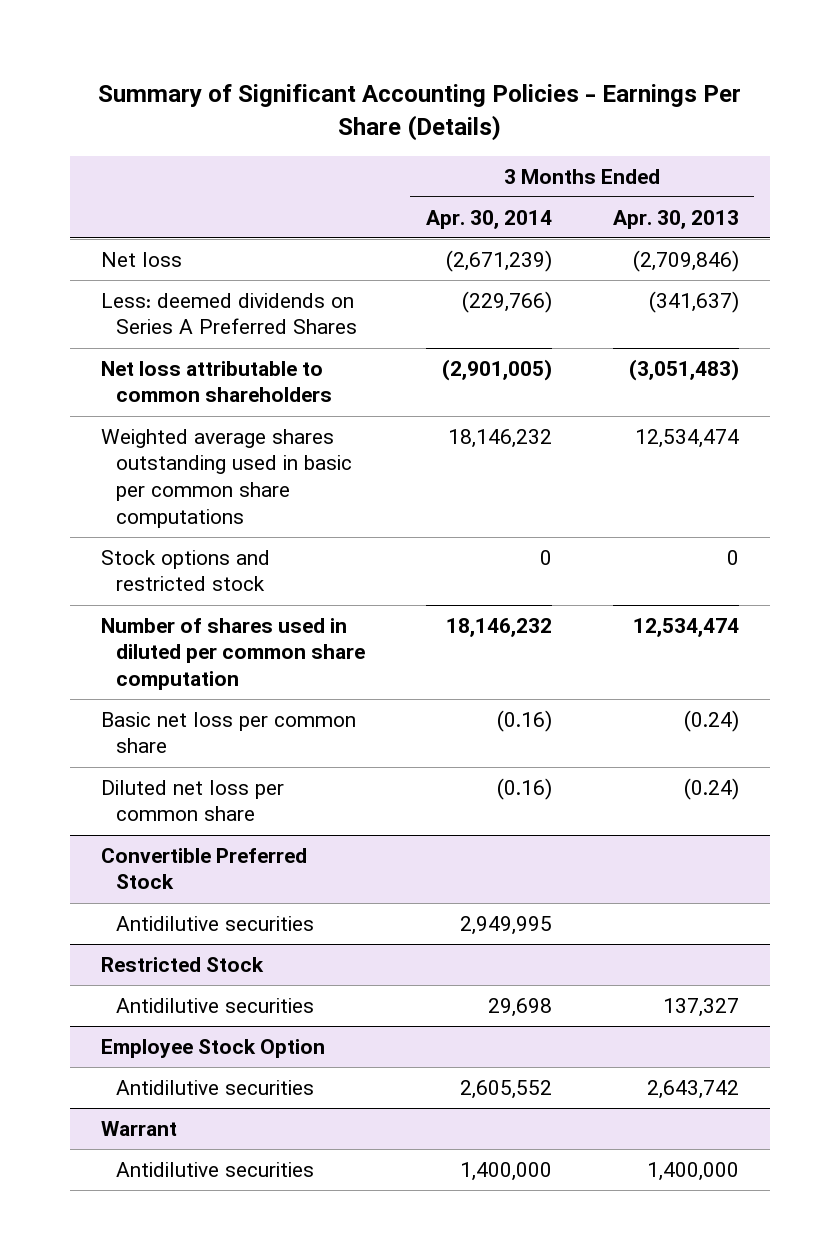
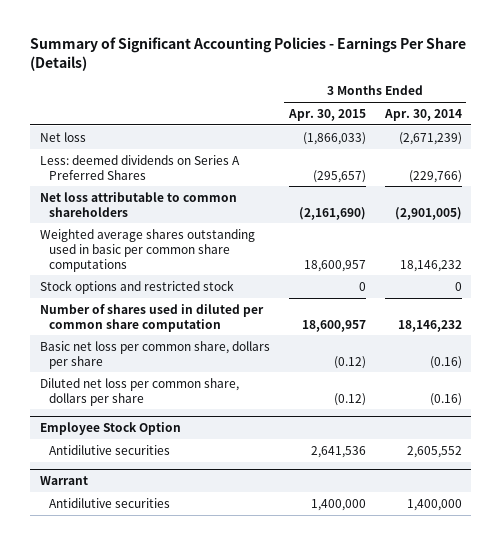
- | 3 Months Ended Apr. 30, 2014 | 3 Months Ended Apr. 30, 2013
+ | 3 Months Ended Apr. 30, 2015 | 3 Months Ended Apr. 30, 2014
- Basic net loss per common share | (0.16) | (0.24)
- Diluted net loss per common share | (0.16) | (0.24)
- Convertible Preferred Stock
- Antidilutive securities | 2,949,995 |
- Restricted Stock
- Antidilutive securities | 29,698 | 137,327
+ Basic net loss per common share, dollars per share | (0.12) | (0.16)
+ Diluted net loss per common share, dollars per share | (0.12) | (0.16)

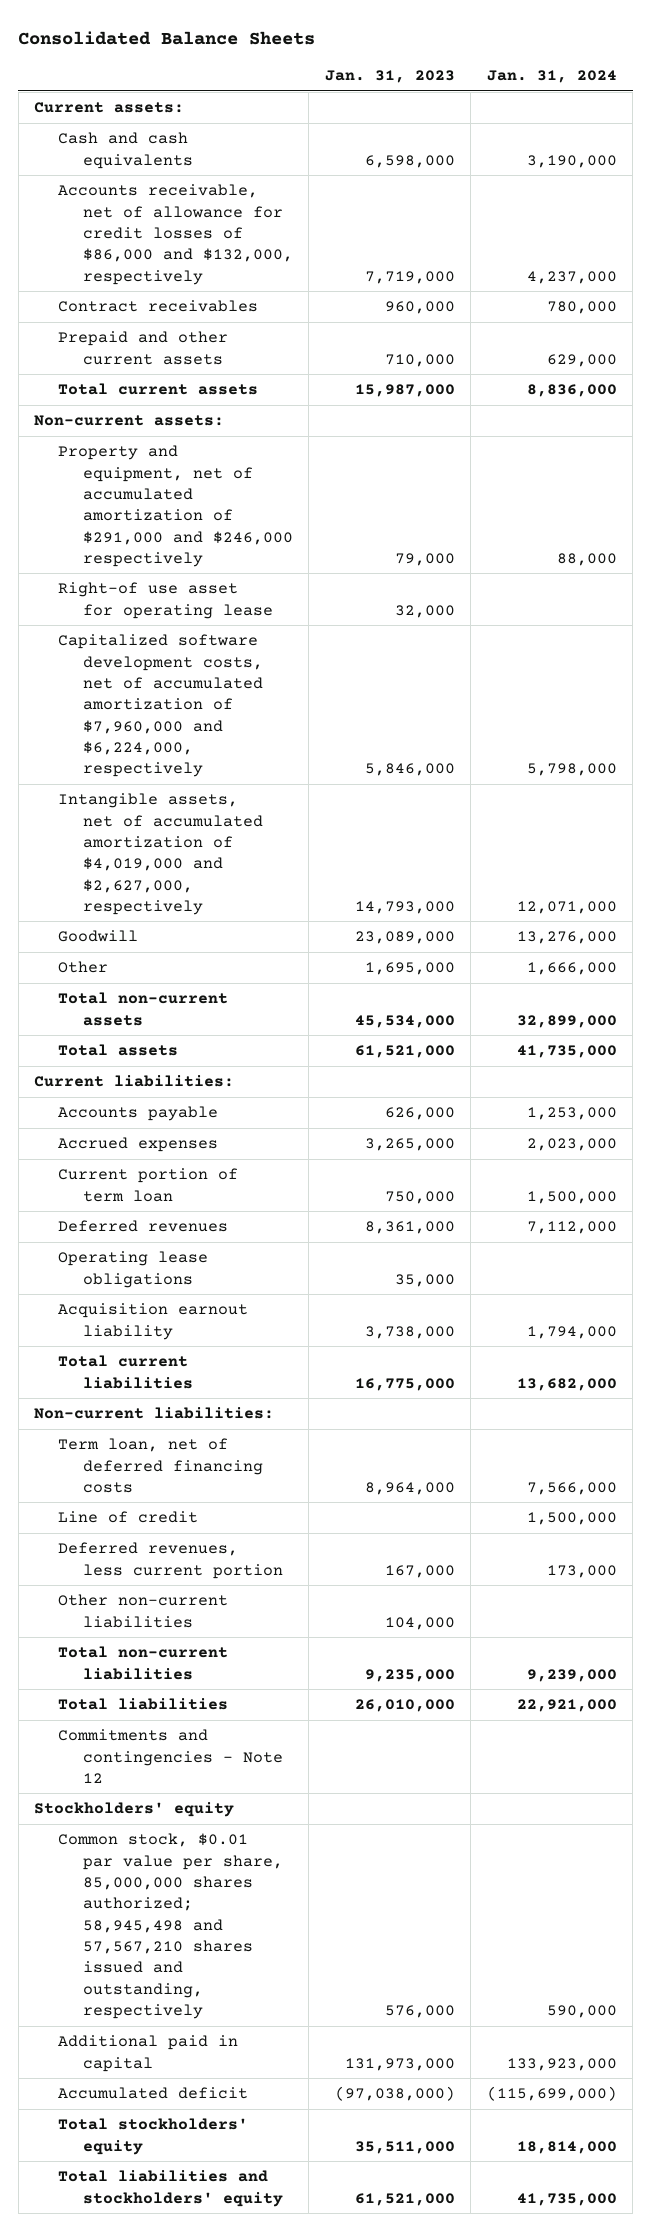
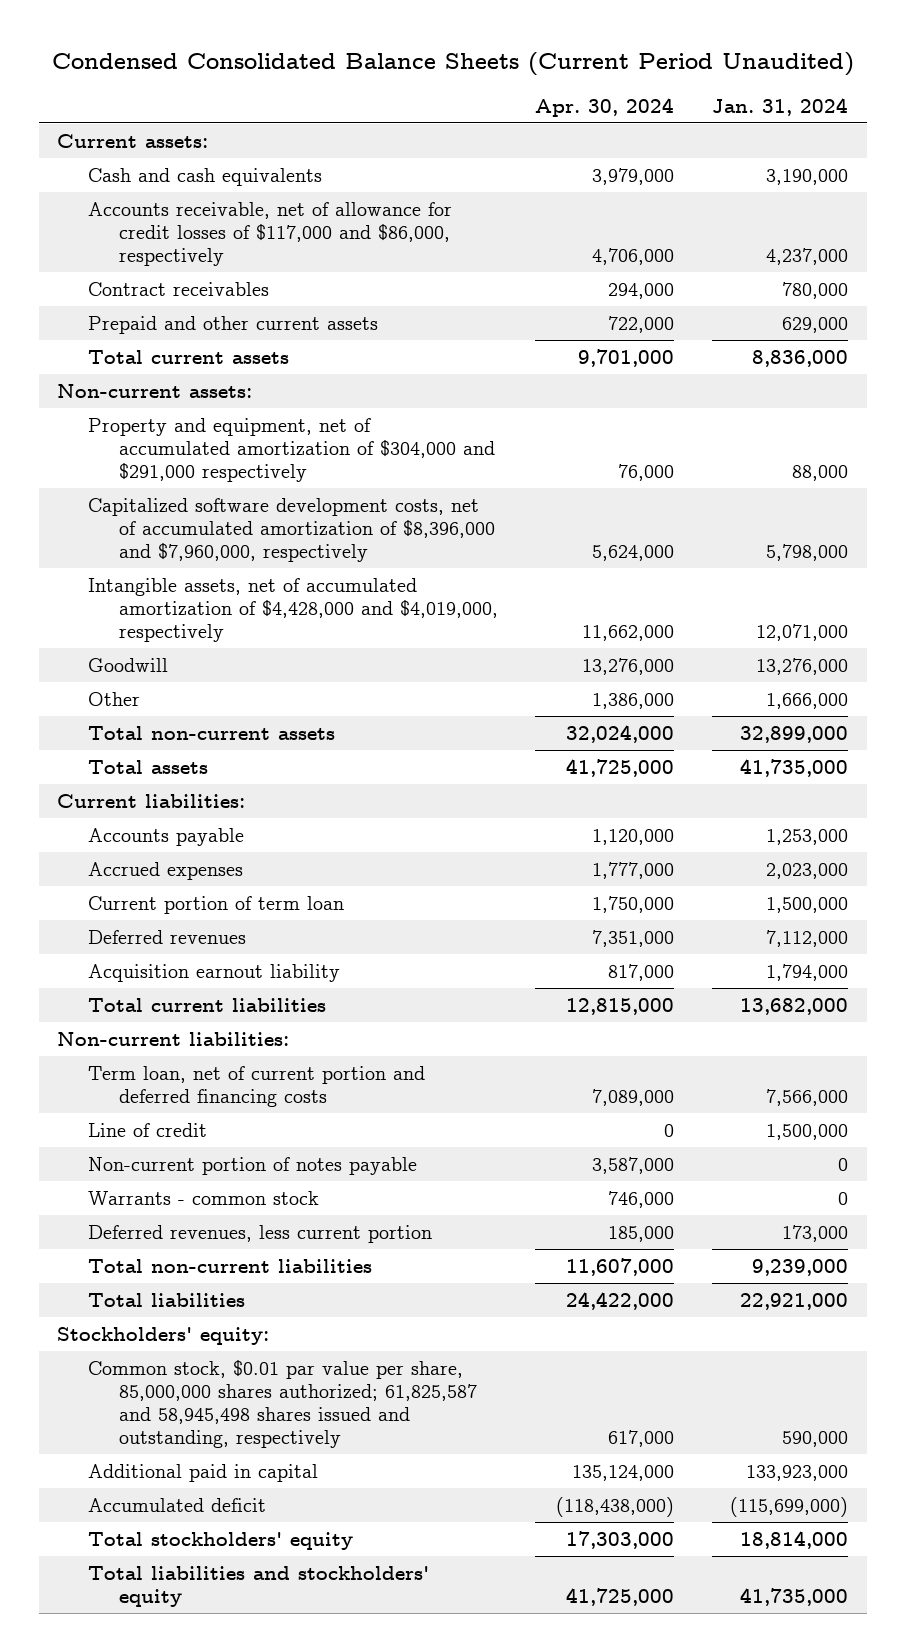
- Consolidated Balance Sheets
+ Condensed Consolidated Balance Sheets (Current Period Unaudited)
- | Jan. 31, 2023 | Jan. 31, 2024
+ | Apr. 30, 2024 | Jan. 31, 2024
- Accounts receivable, net of allowance for credit losses of $86,000 and $132,000, respectively | 7,719,000 | 4,237,000
+ Accounts receivable, net of allowance for credit losses of $117,000 and $86,000, respectively | 4,706,000 | 4,237,000
- Property and equipment, net of accumulated amortization of $291,000 and $246,000 respectively | 79,000 | 88,000
- Right-of use asset for operating lease | 32,000 |
- Capitalized software development costs, net of accumulated amortization of $7,960,000 and $6,224,000, respectively | 5,846,000 | 5,798,000
- Intangible assets, net of accumulated amortization of $4,019,000 and $2,627,000, respectively | 14,793,000 | 12,071,000
+ Property and equipment, net of accumulated amortization of $304,000 and $291,000 respectively | 76,000 | 88,000
+ Capitalized software development costs, net of accumulated amortization of $8,396,000 and $7,960,000, respectively | 5,624,000 | 5,798,000
+ Intangible assets, net of accumulated amortization of $4,428,000 and $4,019,000, respectively | 11,662,000 | 12,071,000
- Operating lease obligations | 35,000 |
- Term loan, net of deferred financing costs | 8,964,000 | 7,566,000
+ Term loan, net of current portion and deferred financing costs | 7,089,000 | 7,566,000
+ Non-current portion of notes payable | 3,587,000 | 0
+ Warrants - common stock | 746,000 | 0
- Other non-current liabilities | 104,000 |
- Commitments and contingencies - Note 12
- Stockholders' equity
- Common stock, $0.01 par value per share, 85,000,000 shares authorized; 58,945,498 and 57,567,210 shares issued and outstanding, respectively | 576,000 | 590,000
+ Stockholders' equity:
+ Common stock, $0.01 par value per share, 85,000,000 shares authorized; 61,825,587 and 58,945,498 shares issued and outstanding, respectively | 617,000 | 590,000

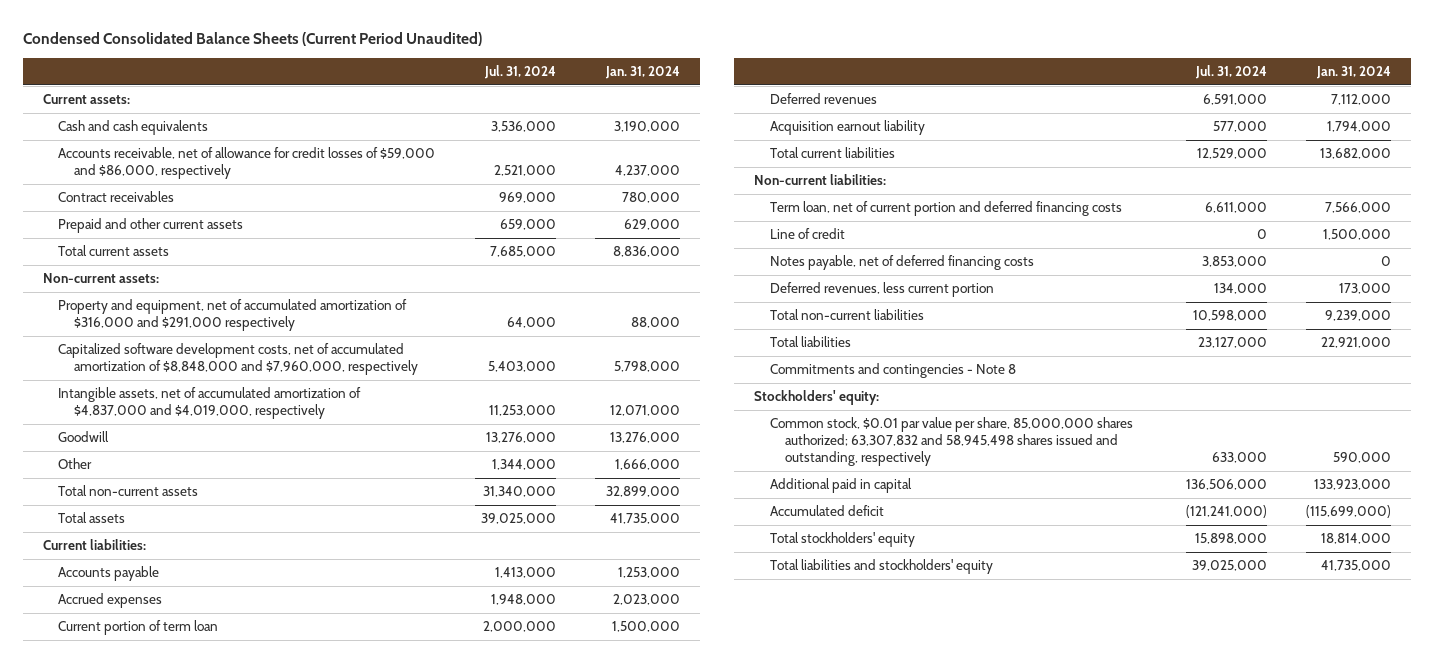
- | Apr. 30, 2024 | Jan. 31, 2024
+ | Jul. 31, 2024 | Jan. 31, 2024
- Accounts receivable, net of allowance for credit losses of $117,000 and $86,000, respectively | 4,706,000 | 4,237,000
+ Accounts receivable, net of allowance for credit losses of $59,000 and $86,000, respectively | 2,521,000 | 4,237,000
- Property and equipment, net of accumulated amortization of $304,000 and $291,000 respectively | 76,000 | 88,000
- Capitalized software development costs, net of accumulated amortization of $8,396,000 and $7,960,000, respectively | 5,624,000 | 5,798,000
- Intangible assets, net of accumulated amortization of $4,428,000 and $4,019,000, respectively | 11,662,000 | 12,071,000
+ Property and equipment, net of accumulated amortization of $316,000 and $291,000 respectively | 64,000 | 88,000
+ Capitalized software development costs, net of accumulated amortization of $8,848,000 and $7,960,000, respectively | 5,403,000 | 5,798,000
+ Intangible assets, net of accumulated amortization of $4,837,000 and $4,019,000, respectively | 11,253,000 | 12,071,000
- Non-current portion of notes payable | 3,587,000 | 0
- Warrants - common stock | 746,000 | 0
+ Notes payable, net of deferred financing costs | 3,853,000 | 0
+ Commitments and contingencies - Note 8
- Common stock, $0.01 par value per share, 85,000,000 shares authorized; 61,825,587 and 58,945,498 shares issued and outstanding, respectively | 617,000 | 590,000
+ Common stock, $0.01 par value per share, 85,000,000 shares authorized; 63,307,832 and 58,945,498 shares issued and outstanding, respectively | 633,000 | 590,000

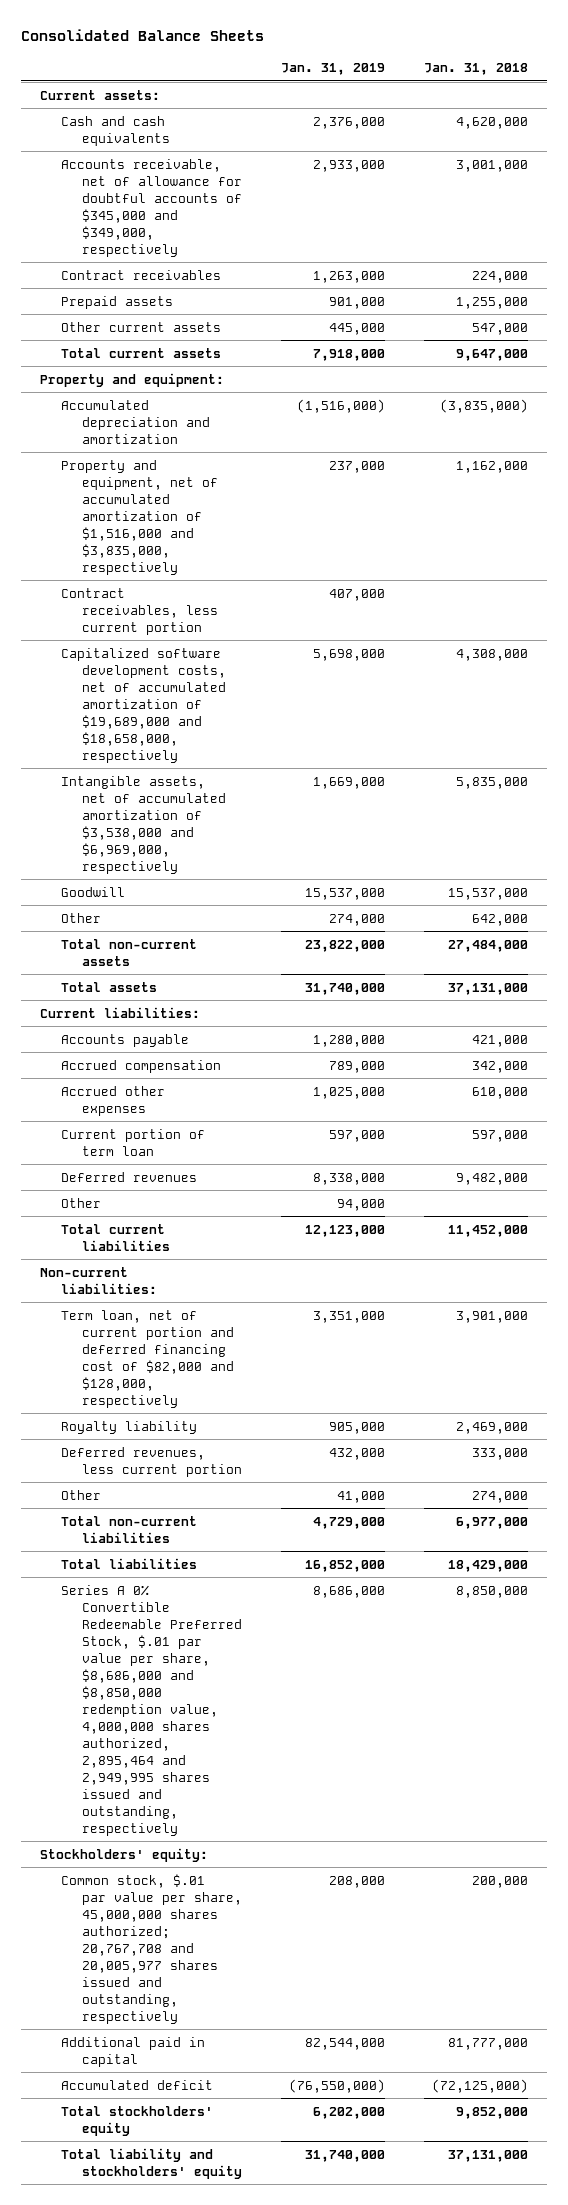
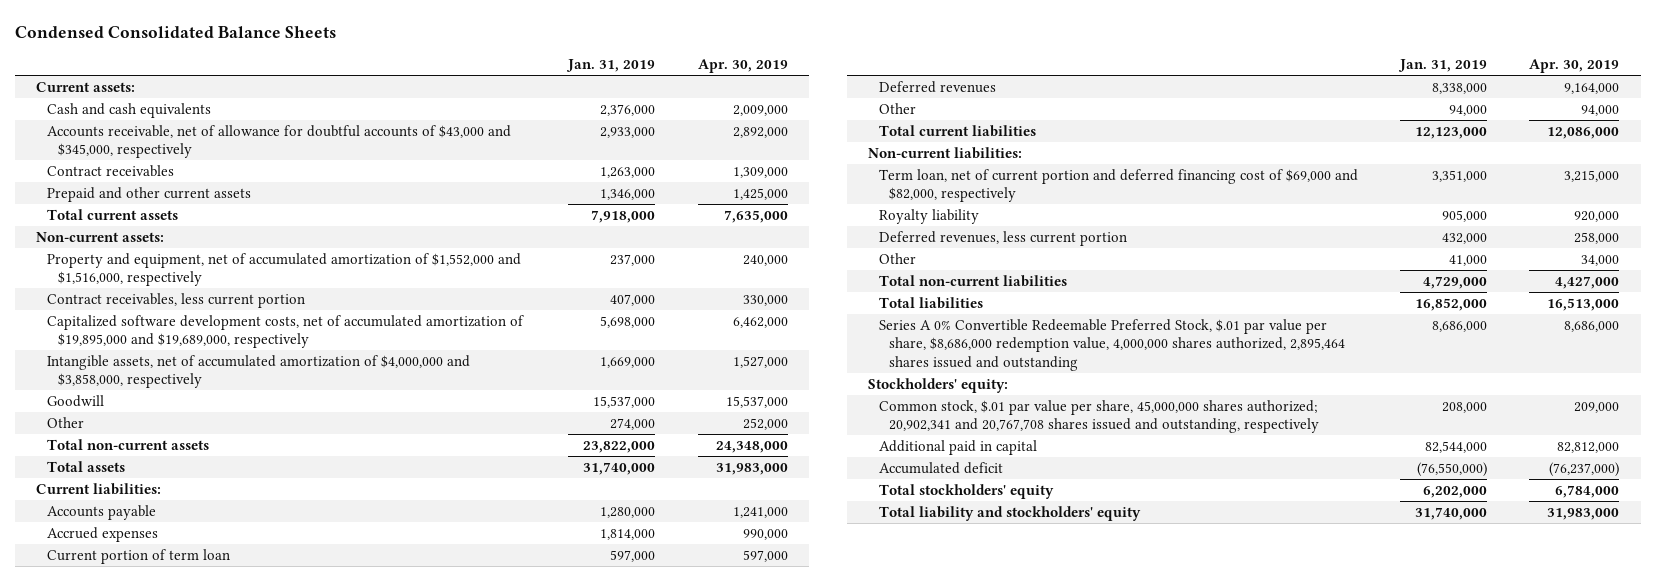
- Consolidated Balance Sheets
+ Condensed Consolidated Balance Sheets
- | Jan. 31, 2019 | Jan. 31, 2018
+ | Jan. 31, 2019 | Apr. 30, 2019
- Accounts receivable, net of allowance for doubtful accounts of $345,000 and $349,000, respectively | 2,933,000 | 3,001,000
+ Accounts receivable, net of allowance for doubtful accounts of $43,000 and $345,000, respectively | 2,933,000 | 2,892,000
- Prepaid assets | 901,000 | 1,255,000
- Other current assets | 445,000 | 547,000
+ Prepaid and other current assets | 1,346,000 | 1,425,000
- Property and equipment:
- Accumulated depreciation and amortization | (1,516,000) | (3,835,000)
- Property and equipment, net of accumulated amortization of $1,516,000 and $3,835,000, respectively | 237,000 | 1,162,000
+ Non-current assets:
+ Property and equipment, net of accumulated amortization of $1,552,000 and $1,516,000, respectively | 237,000 | 240,000
- Capitalized software development costs, net of accumulated amortization of $19,689,000 and $18,658,000, respectively | 5,698,000 | 4,308,000
- Intangible assets, net of accumulated amortization of $3,538,000 and $6,969,000, respectively | 1,669,000 | 5,835,000
+ Capitalized software development costs, net of accumulated amortization of $19,895,000 and $19,689,000, respectively | 5,698,000 | 6,462,000
+ Intangible assets, net of accumulated amortization of $4,000,000 and $3,858,000, respectively | 1,669,000 | 1,527,000
- Accrued compensation | 789,000 | 342,000
- Accrued other expenses | 1,025,000 | 610,000
+ Accrued expenses | 1,814,000 | 990,000
- Term loan, net of current portion and deferred financing cost of $82,000 and $128,000, respectively | 3,351,000 | 3,901,000
+ Term loan, net of current portion and deferred financing cost of $69,000 and $82,000, respectively | 3,351,000 | 3,215,000
- Series A 0% Convertible Redeemable Preferred Stock, $.01 par value per share, $8,686,000 and $8,850,000 redemption value, 4,000,000 shares authorized, 2,895,464 and 2,949,995 shares issued and outstanding, respectively | 8,686,000 | 8,850,000
+ Series A 0% Convertible Redeemable Preferred Stock, $.01 par value per share, $8,686,000 redemption value, 4,000,000 shares authorized, 2,895,464 shares issued and outstanding | 8,686,000 | 8,686,000
- Common stock, $.01 par value per share, 45,000,000 shares authorized; 20,767,708 and 20,005,977 shares issued and outstanding, respectively | 208,000 | 200,000
+ Common stock, $.01 par value per share, 45,000,000 shares authorized; 20,902,341 and 20,767,708 shares issued and outstanding, respectively | 208,000 | 209,000

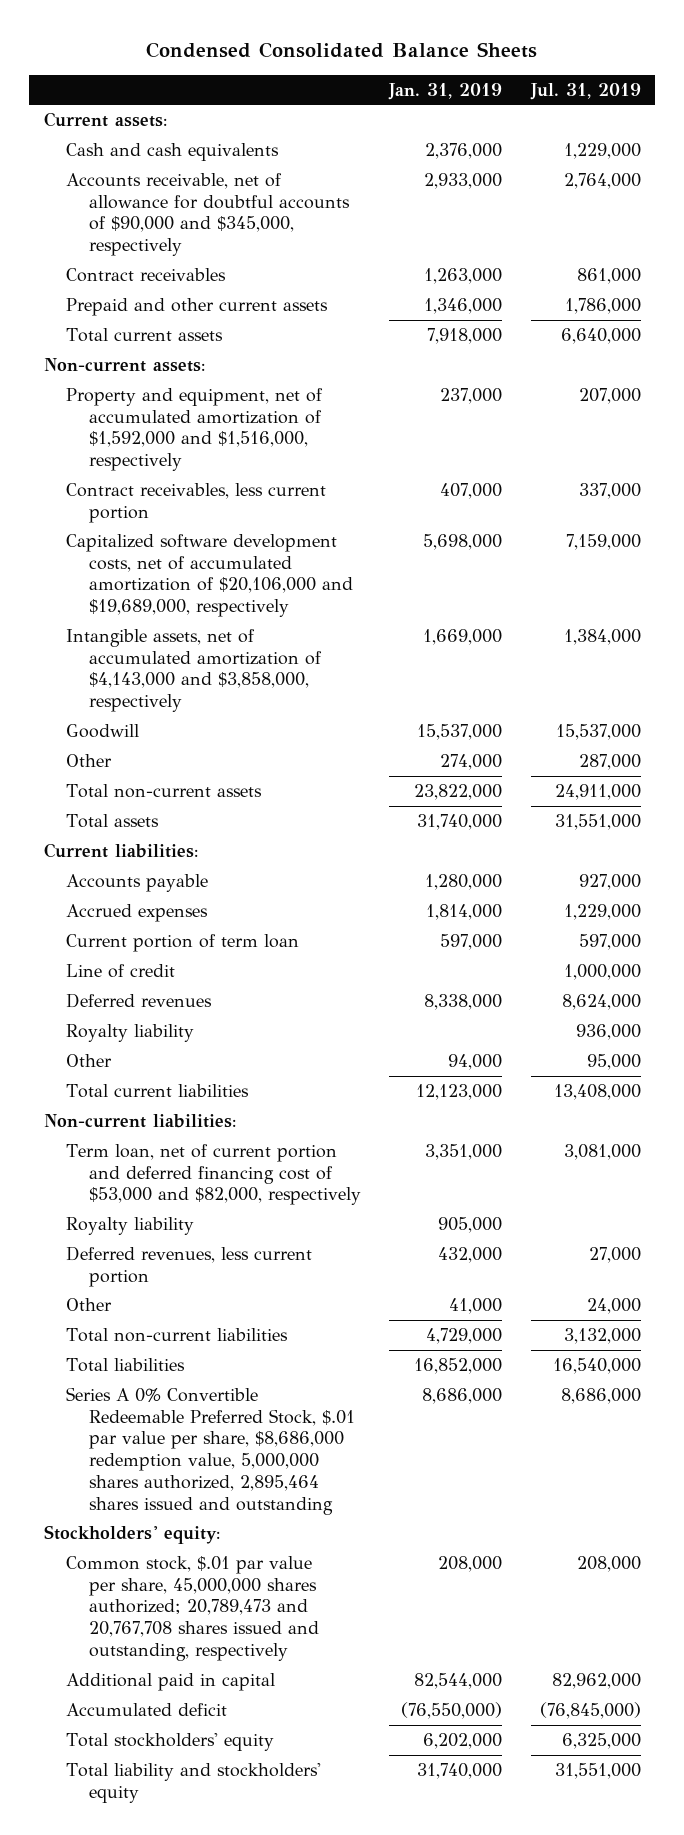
- | Jan. 31, 2019 | Apr. 30, 2019
+ | Jan. 31, 2019 | Jul. 31, 2019
- Accounts receivable, net of allowance for doubtful accounts of $43,000 and $345,000, respectively | 2,933,000 | 2,892,000
+ Accounts receivable, net of allowance for doubtful accounts of $90,000 and $345,000, respectively | 2,933,000 | 2,764,000
- Property and equipment, net of accumulated amortization of $1,552,000 and $1,516,000, respectively | 237,000 | 240,000
+ Property and equipment, net of accumulated amortization of $1,592,000 and $1,516,000, respectively | 237,000 | 207,000
- Capitalized software development costs, net of accumulated amortization of $19,895,000 and $19,689,000, respectively | 5,698,000 | 6,462,000
- Intangible assets, net of accumulated amortization of $4,000,000 and $3,858,000, respectively | 1,669,000 | 1,527,000
+ Capitalized software development costs, net of accumulated amortization of $20,106,000 and $19,689,000, respectively | 5,698,000 | 7,159,000
+ Intangible assets, net of accumulated amortization of $4,143,000 and $3,858,000, respectively | 1,669,000 | 1,384,000
+ Line of credit | | 1,000,000
+ Royalty liability | | 936,000
- Term loan, net of current portion and deferred financing cost of $69,000 and $82,000, respectively | 3,351,000 | 3,215,000
+ Term loan, net of current portion and deferred financing cost of $53,000 and $82,000, respectively | 3,351,000 | 3,081,000
- Series A 0% Convertible Redeemable Preferred Stock, $.01 par value per share, $8,686,000 redemption value, 4,000,000 shares authorized, 2,895,464 shares issued and outstanding | 8,686,000 | 8,686,000
+ Series A 0% Convertible Redeemable Preferred Stock, $.01 par value per share, $8,686,000 redemption value, 5,000,000 shares authorized, 2,895,464 shares issued and outstanding | 8,686,000 | 8,686,000
- Common stock, $.01 par value per share, 45,000,000 shares authorized; 20,902,341 and 20,767,708 shares issued and outstanding, respectively | 208,000 | 209,000
+ Common stock, $.01 par value per share, 45,000,000 shares authorized; 20,789,473 and 20,767,708 shares issued and outstanding, respectively | 208,000 | 208,000

